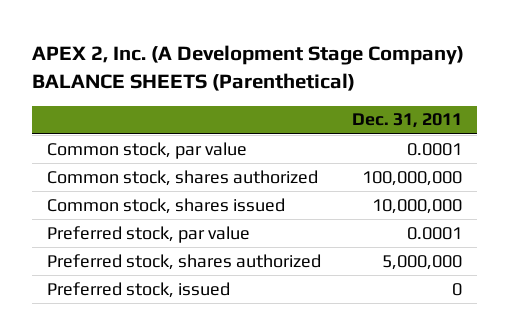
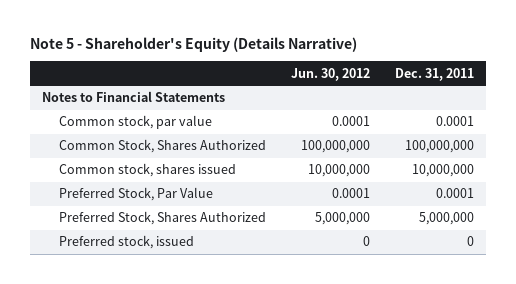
- APEX 2, Inc. (A Development Stage Company) BALANCE SHEETS (Parenthetical)
+ Note 5 - Shareholder's Equity (Details Narrative)
- | Dec. 31, 2011
+ | Jun. 30, 2012 | Dec. 31, 2011
+ Notes to Financial Statements
- Common stock, shares authorized | 100,000,000
+ Common Stock, Shares Authorized | 100,000,000 | 100,000,000
- Preferred stock, par value | 0.0001
- Preferred stock, shares authorized | 5,000,000
+ Preferred Stock, Par Value | 0.0001 | 0.0001
+ Preferred Stock, Shares Authorized | 5,000,000 | 5,000,000

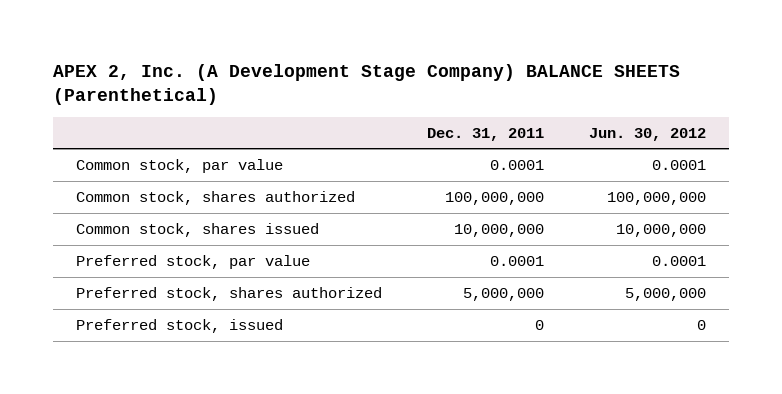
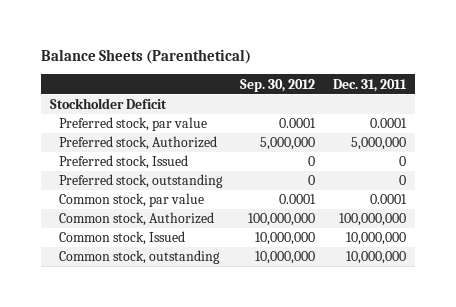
- APEX 2, Inc. (A Development Stage Company) BALANCE SHEETS (Parenthetical)
+ Balance Sheets (Parenthetical)
- | Dec. 31, 2011 | Jun. 30, 2012
+ | Sep. 30, 2012 | Dec. 31, 2011
- Common stock, shares authorized | 100,000,000 | 100,000,000
- Common stock, shares issued | 10,000,000 | 10,000,000
+ Stockholder Deficit
- Preferred stock, shares authorized | 5,000,000 | 5,000,000
- Preferred stock, issued | 0 | 0
+ Preferred stock, Authorized | 5,000,000 | 5,000,000
+ Preferred stock, Issued | 0 | 0
+ Preferred stock, outstanding | 0 | 0
moved down: Common stock, par value | 0.0001 | 0.0001
+ Common stock, Authorized | 100,000,000 | 100,000,000
+ Common stock, Issued | 10,000,000 | 10,000,000
+ Common stock, outstanding | 10,000,000 | 10,000,000

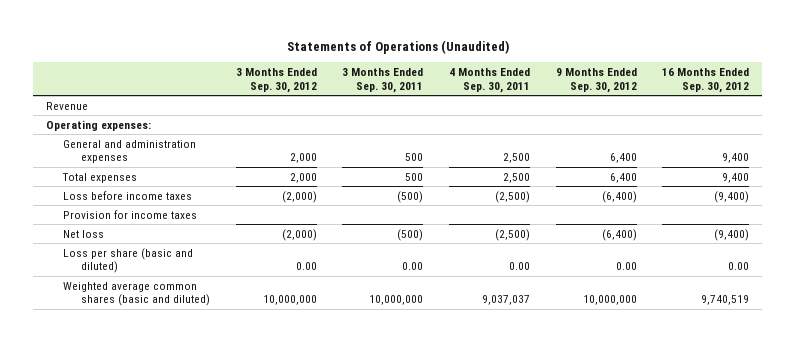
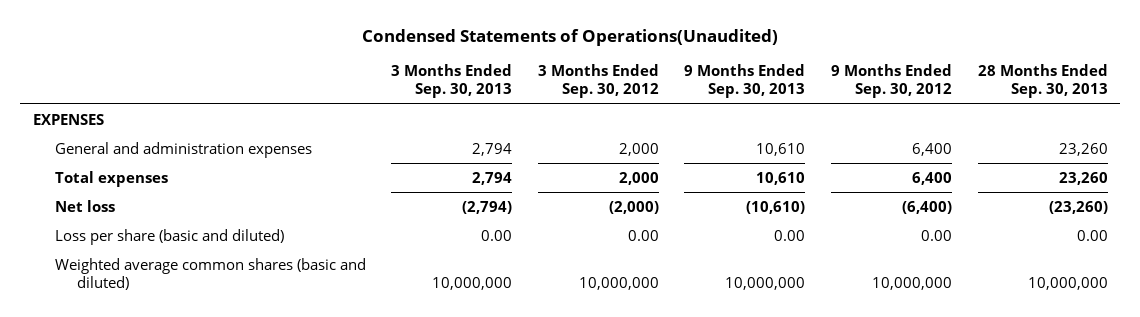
- Statements of Operations (Unaudited)
+ Condensed Statements of Operations(Unaudited)
- | 3 Months Ended Sep. 30, 2012 | 3 Months Ended Sep. 30, 2011 | 4 Months Ended Sep. 30, 2011 | 9 Months Ended Sep. 30, 2012 | 16 Months Ended Sep. 30, 2012
+ | 3 Months Ended Sep. 30, 2013 | 3 Months Ended Sep. 30, 2012 | 9 Months Ended Sep. 30, 2013 | 9 Months Ended Sep. 30, 2012 | 28 Months Ended Sep. 30, 2013
- Revenue
- Operating expenses:
+ EXPENSES
- Loss before income taxes | (2,000) | (500) | (2,500) | (6,400) | (9,400)
- Provision for income taxes

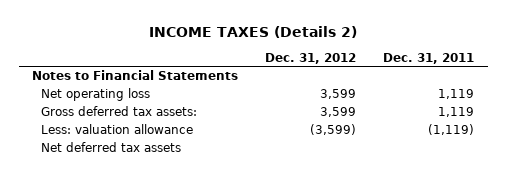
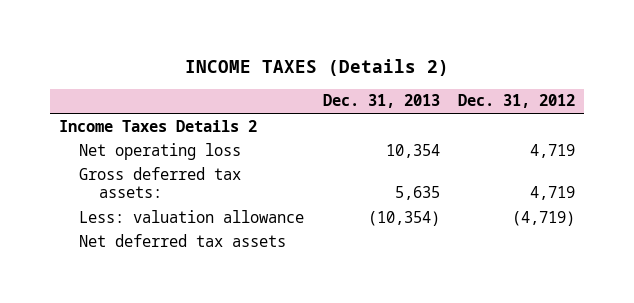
- | Dec. 31, 2012 | Dec. 31, 2011
+ | Dec. 31, 2013 | Dec. 31, 2012
- Notes to Financial Statements
- Net operating loss | 3,599 | 1,119
- Gross deferred tax assets: | 3,599 | 1,119
- Less: valuation allowance | (3,599) | (1,119)
+ Income Taxes Details 2
+ Net operating loss | 10,354 | 4,719
+ Gross deferred tax assets: | 5,635 | 4,719
+ Less: valuation allowance | (10,354) | (4,719)

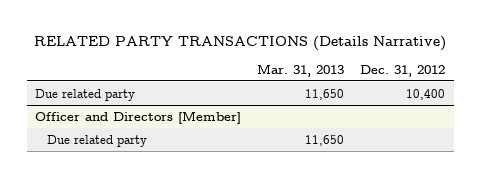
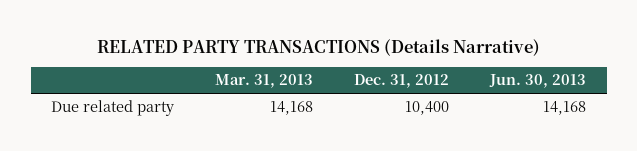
- | Mar. 31, 2013 | Dec. 31, 2012
+ | Mar. 31, 2013 | Dec. 31, 2012 | Jun. 30, 2013
- Due related party | 11,650 | 10,400
- Officer and Directors [Member]
- Due related party | 11,650 |
+ Due related party | 14,168 | 10,400 | 14,168

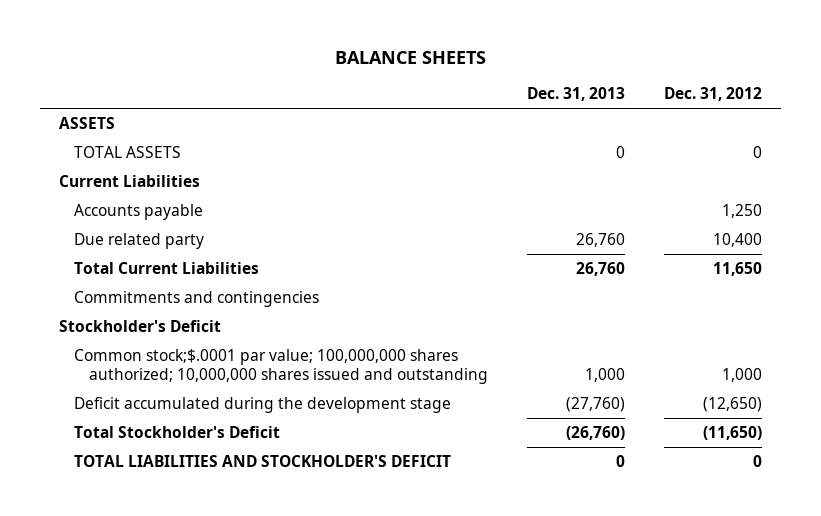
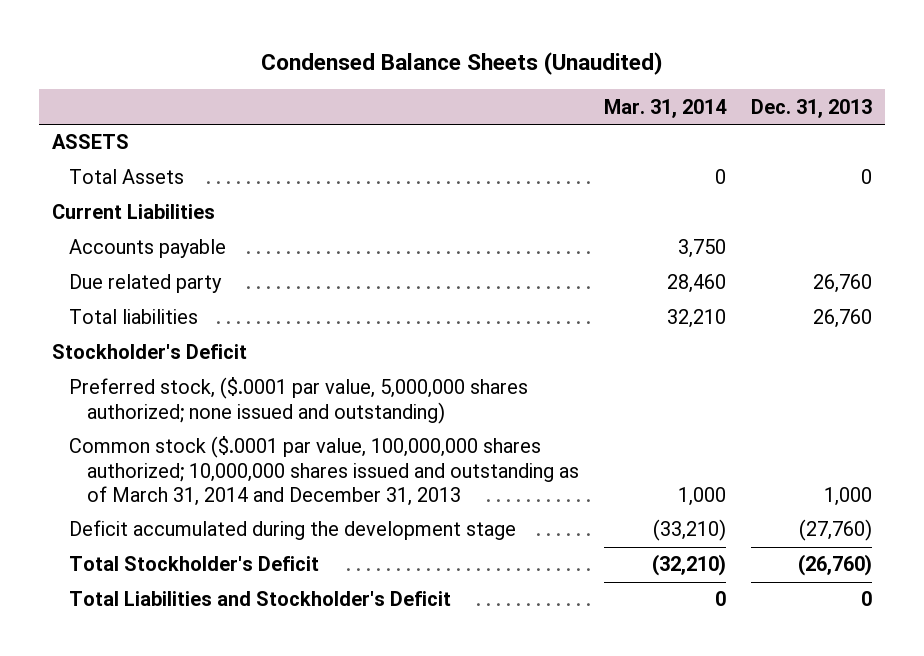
- BALANCE SHEETS
+ Condensed Balance Sheets (Unaudited)
- | Dec. 31, 2013 | Dec. 31, 2012
+ | Mar. 31, 2014 | Dec. 31, 2013
- TOTAL ASSETS | 0 | 0
+ Total Assets | 0 | 0
- Total Current Liabilities | 26,760 | 11,650
- Commitments and contingencies
+ Total liabilities | 32,210 | 26,760
- Common stock;$.0001 par value; 100,000,000 shares authorized; 10,000,000 shares issued and outstanding | 1,000 | 1,000
+ Preferred stock, ($.0001 par value, 5,000,000 shares authorized; none issued and outstanding)
+ Common stock ($.0001 par value, 100,000,000 shares authorized; 10,000,000 shares issued and outstanding as of March 31, 2014 and December 31, 2013 | 1,000 | 1,000
- TOTAL LIABILITIES AND STOCKHOLDER'S DEFICIT | 0 | 0
+ Total Liabilities and Stockholder's Deficit | 0 | 0

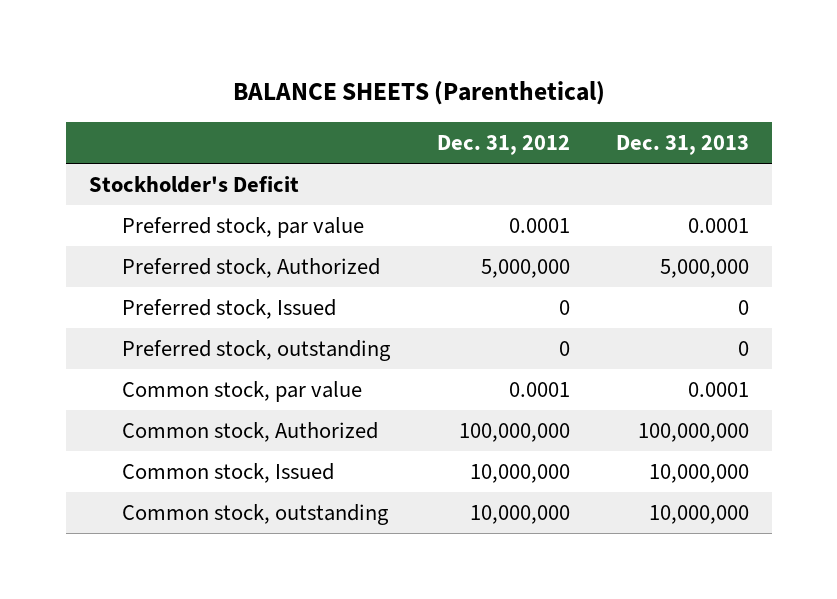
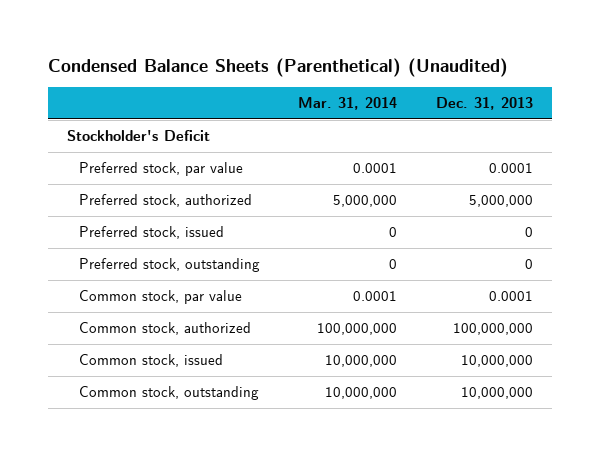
- BALANCE SHEETS (Parenthetical)
+ Condensed Balance Sheets (Parenthetical) (Unaudited)
- | Dec. 31, 2012 | Dec. 31, 2013
+ | Mar. 31, 2014 | Dec. 31, 2013
- Preferred stock, Authorized | 5,000,000 | 5,000,000
- Preferred stock, Issued | 0 | 0
+ Preferred stock, authorized | 5,000,000 | 5,000,000
+ Preferred stock, issued | 0 | 0
- Common stock, Authorized | 100,000,000 | 100,000,000
- Common stock, Issued | 10,000,000 | 10,000,000
+ Common stock, authorized | 100,000,000 | 100,000,000
+ Common stock, issued | 10,000,000 | 10,000,000

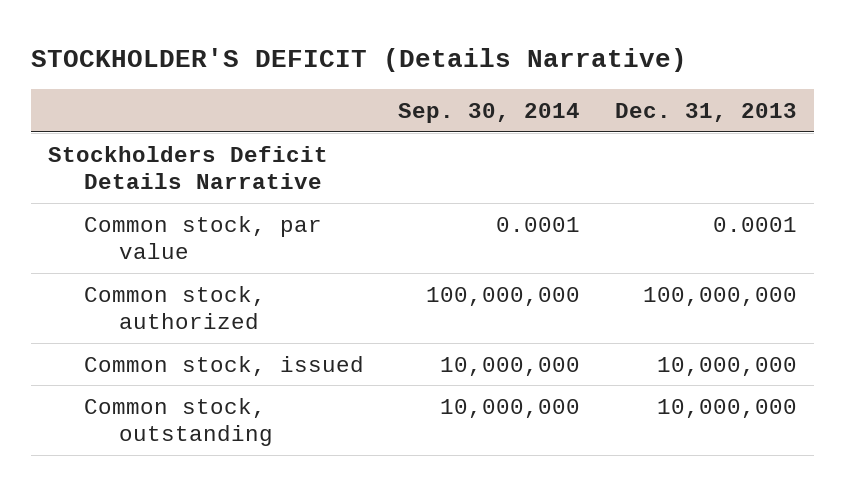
- Condensed Balance Sheets (Parenthetical) (Unaudited)
+ STOCKHOLDER'S DEFICIT (Details Narrative)
- | Mar. 31, 2014 | Dec. 31, 2013
+ | Sep. 30, 2014 | Dec. 31, 2013
- Stockholder's Deficit
- Preferred stock, par value | 0.0001 | 0.0001
- Preferred stock, authorized | 5,000,000 | 5,000,000
- Preferred stock, issued | 0 | 0
- Preferred stock, outstanding | 0 | 0
+ Stockholders Deficit Details Narrative

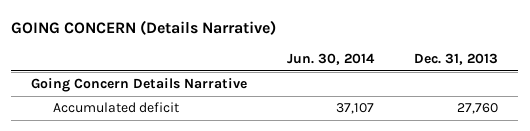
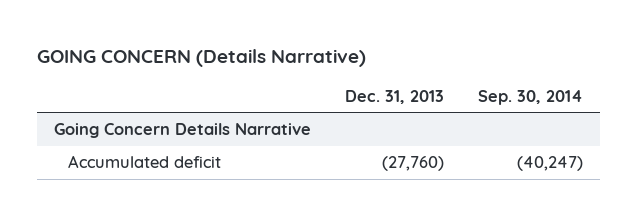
- | Jun. 30, 2014 | Dec. 31, 2013
+ | Dec. 31, 2013 | Sep. 30, 2014
- Accumulated deficit | 37,107 | 27,760
+ Accumulated deficit | (27,760) | (40,247)

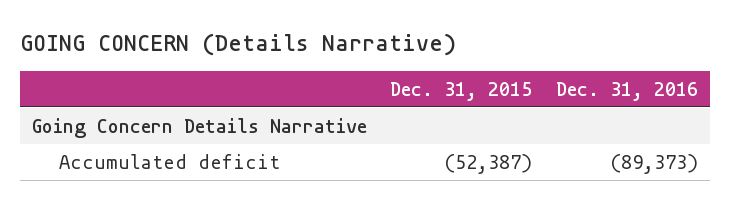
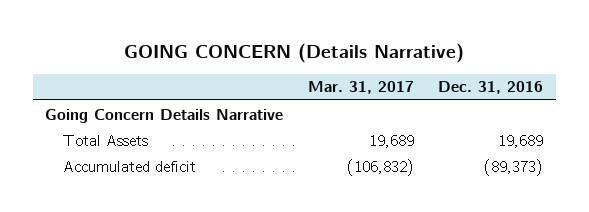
- | Dec. 31, 2015 | Dec. 31, 2016
+ | Mar. 31, 2017 | Dec. 31, 2016
+ Total Assets | 19,689 | 19,689

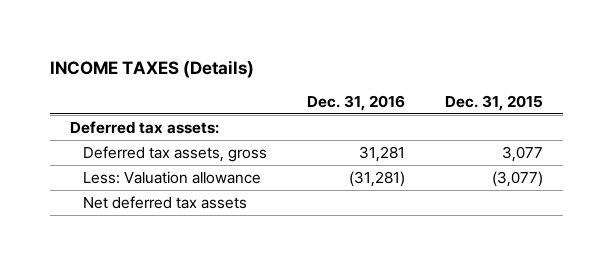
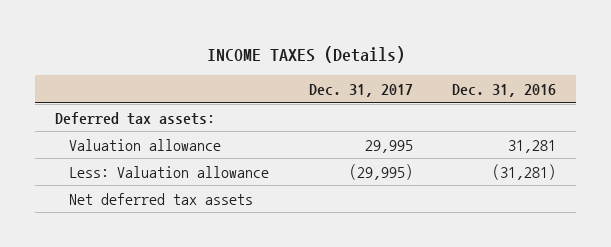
- | Dec. 31, 2016 | Dec. 31, 2015
+ | Dec. 31, 2017 | Dec. 31, 2016
- Deferred tax assets, gross | 31,281 | 3,077
+ Valuation allowance | 29,995 | 31,281

